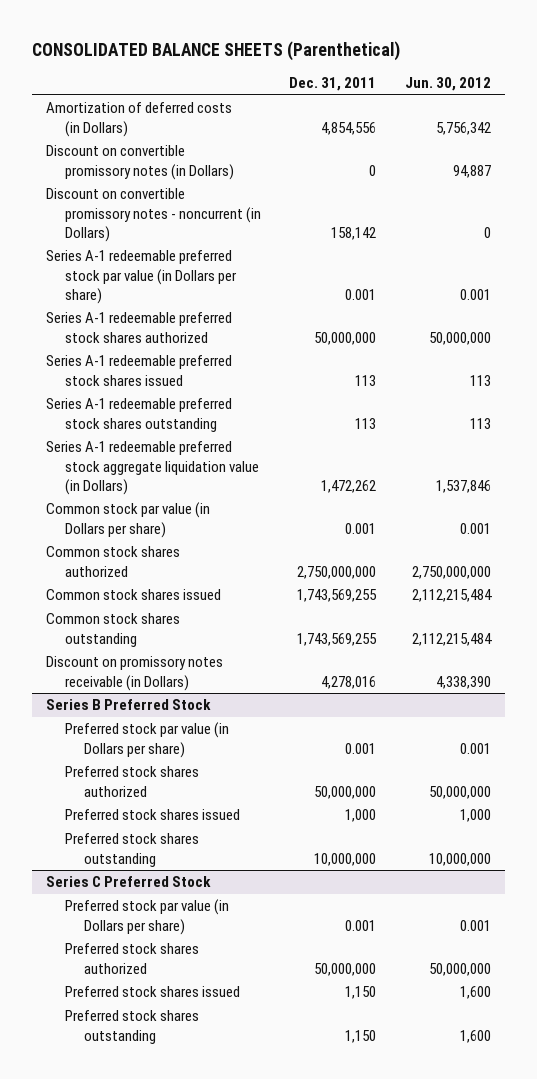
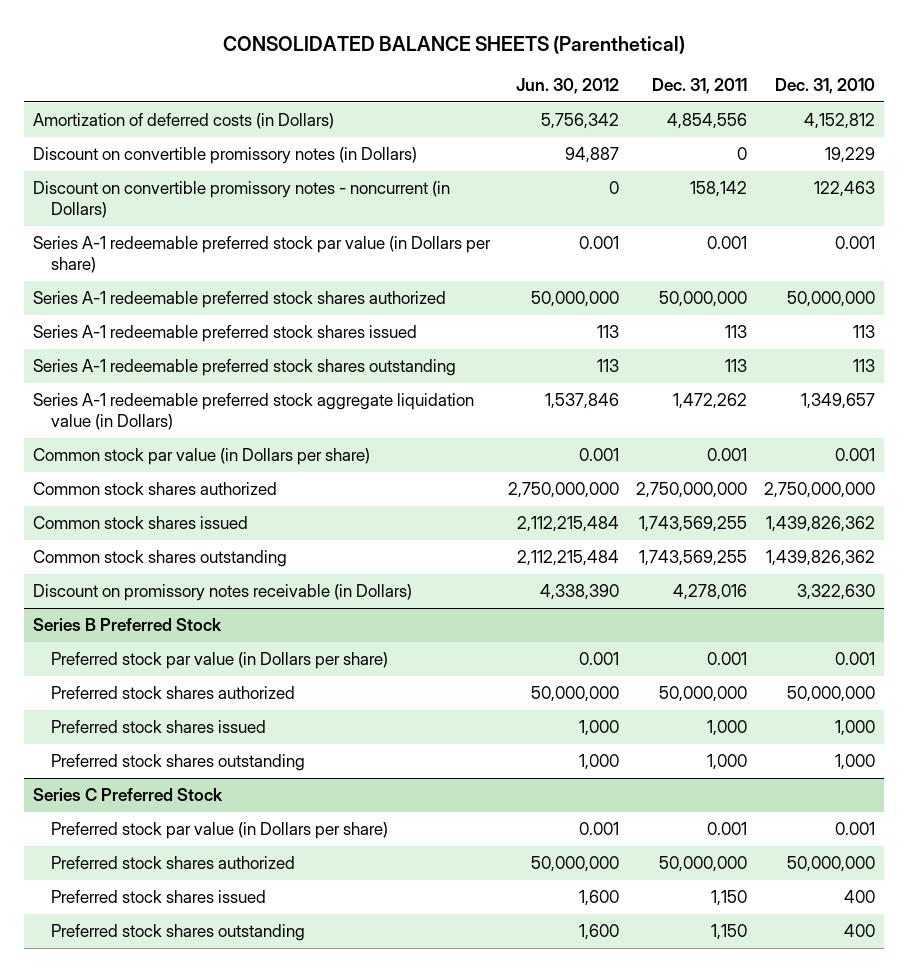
- | Dec. 31, 2011 | Jun. 30, 2012
+ | Jun. 30, 2012 | Dec. 31, 2011 | Dec. 31, 2010
@ Series B Preferred Stock
- Preferred stock shares outstanding | 10,000,000 | 10,000,000
+ Preferred stock shares outstanding | 1,000 | 1,000 | 1,000

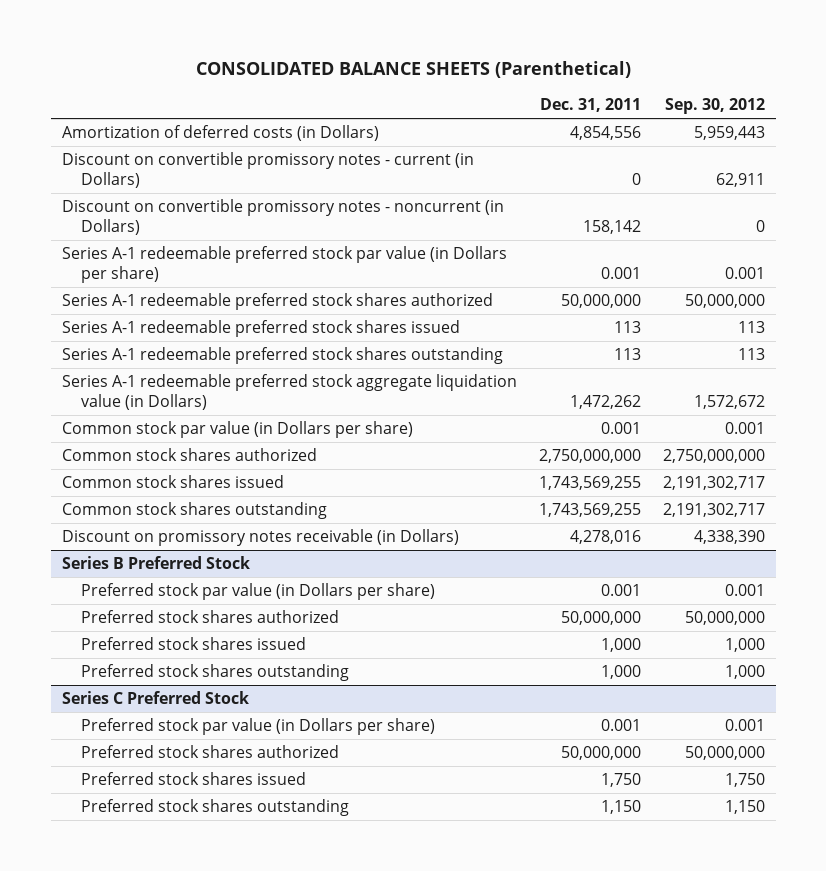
- | Jun. 30, 2012 | Dec. 31, 2011 | Dec. 31, 2010
+ | Dec. 31, 2011 | Sep. 30, 2012
- Discount on convertible promissory notes (in Dollars) | 94,887 | 0 | 19,229
+ Discount on convertible promissory notes - current (in Dollars) | 0 | 62,911
@ Series C Preferred Stock
- Preferred stock shares issued | 1,600 | 1,150 | 400
+ Preferred stock shares issued | 1,750 | 1,750

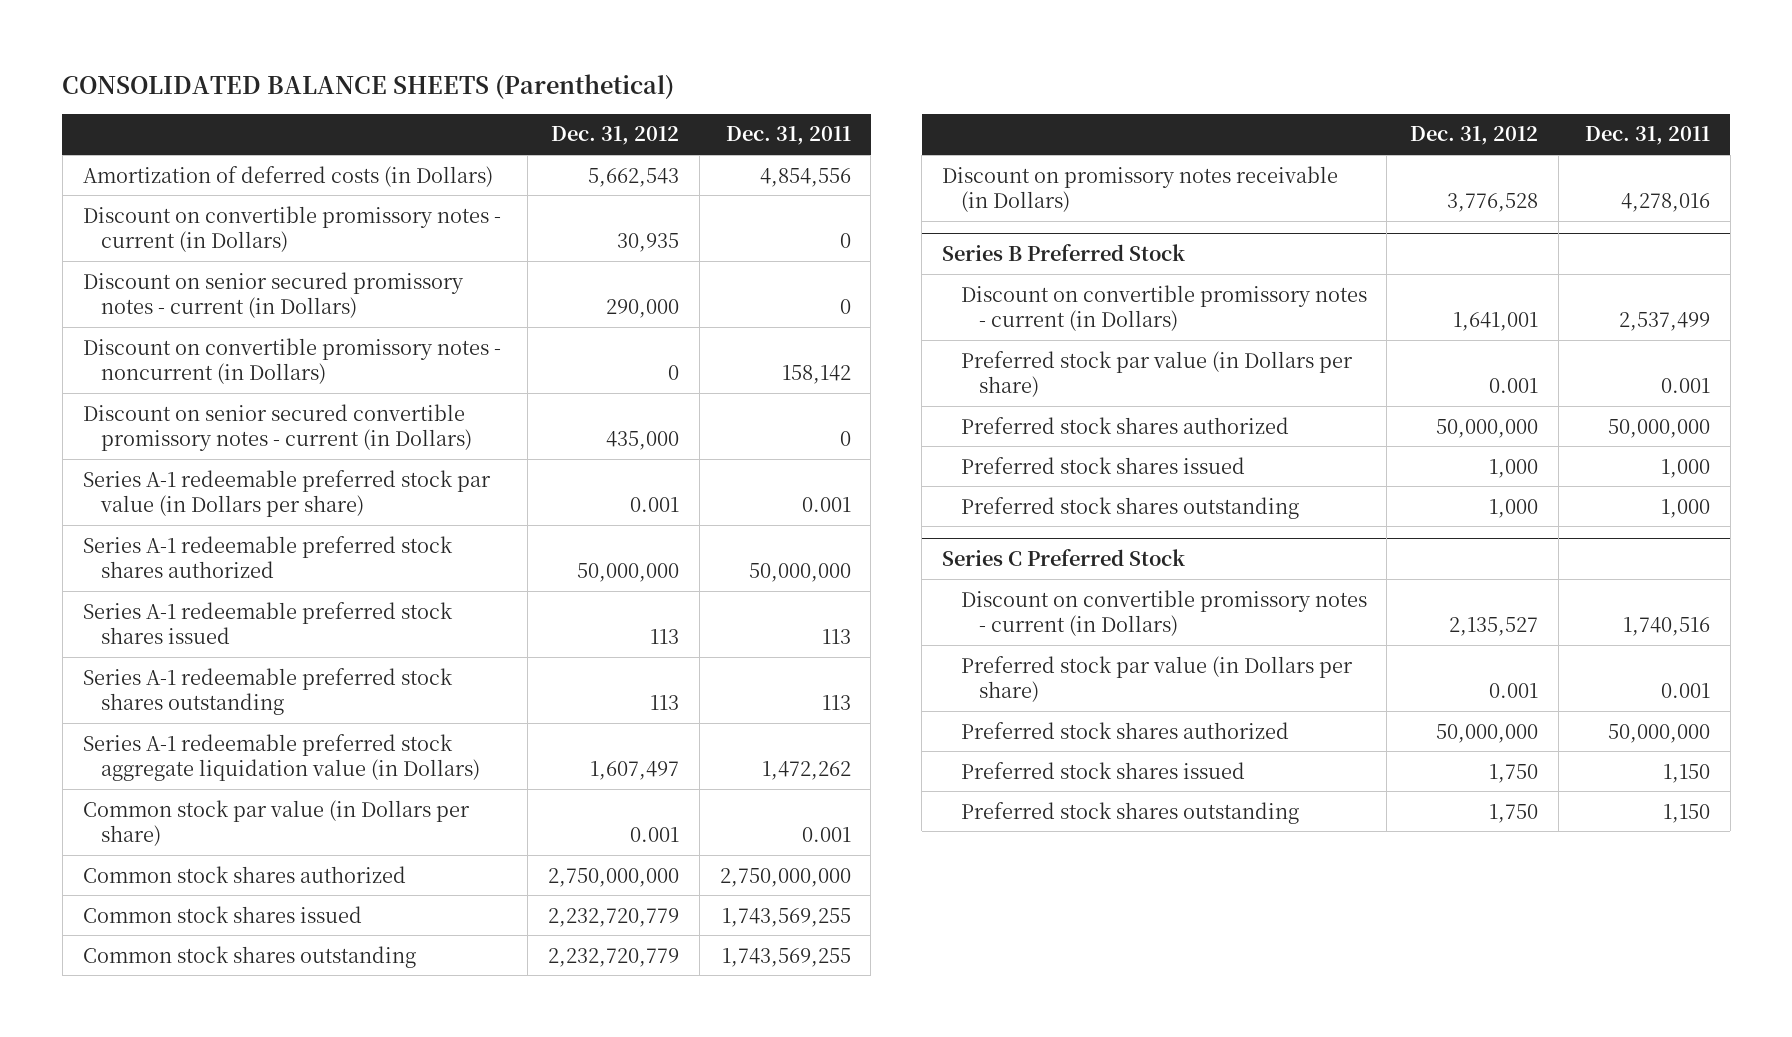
- | Dec. 31, 2011 | Sep. 30, 2012
+ | Dec. 31, 2012 | Dec. 31, 2011
+ Discount on senior secured promissory notes - current (in Dollars) | 290,000 | 0
+ Discount on senior secured convertible promissory notes - current (in Dollars) | 435,000 | 0
@ Series B Preferred Stock
+ Discount on convertible promissory notes - current (in Dollars) | 1,641,001 | 2,537,499
@ Series C Preferred Stock
+ Discount on convertible promissory notes - current (in Dollars) | 2,135,527 | 1,740,516
- Preferred stock shares issued | 1,750 | 1,750
+ Preferred stock shares issued | 1,750 | 1,150

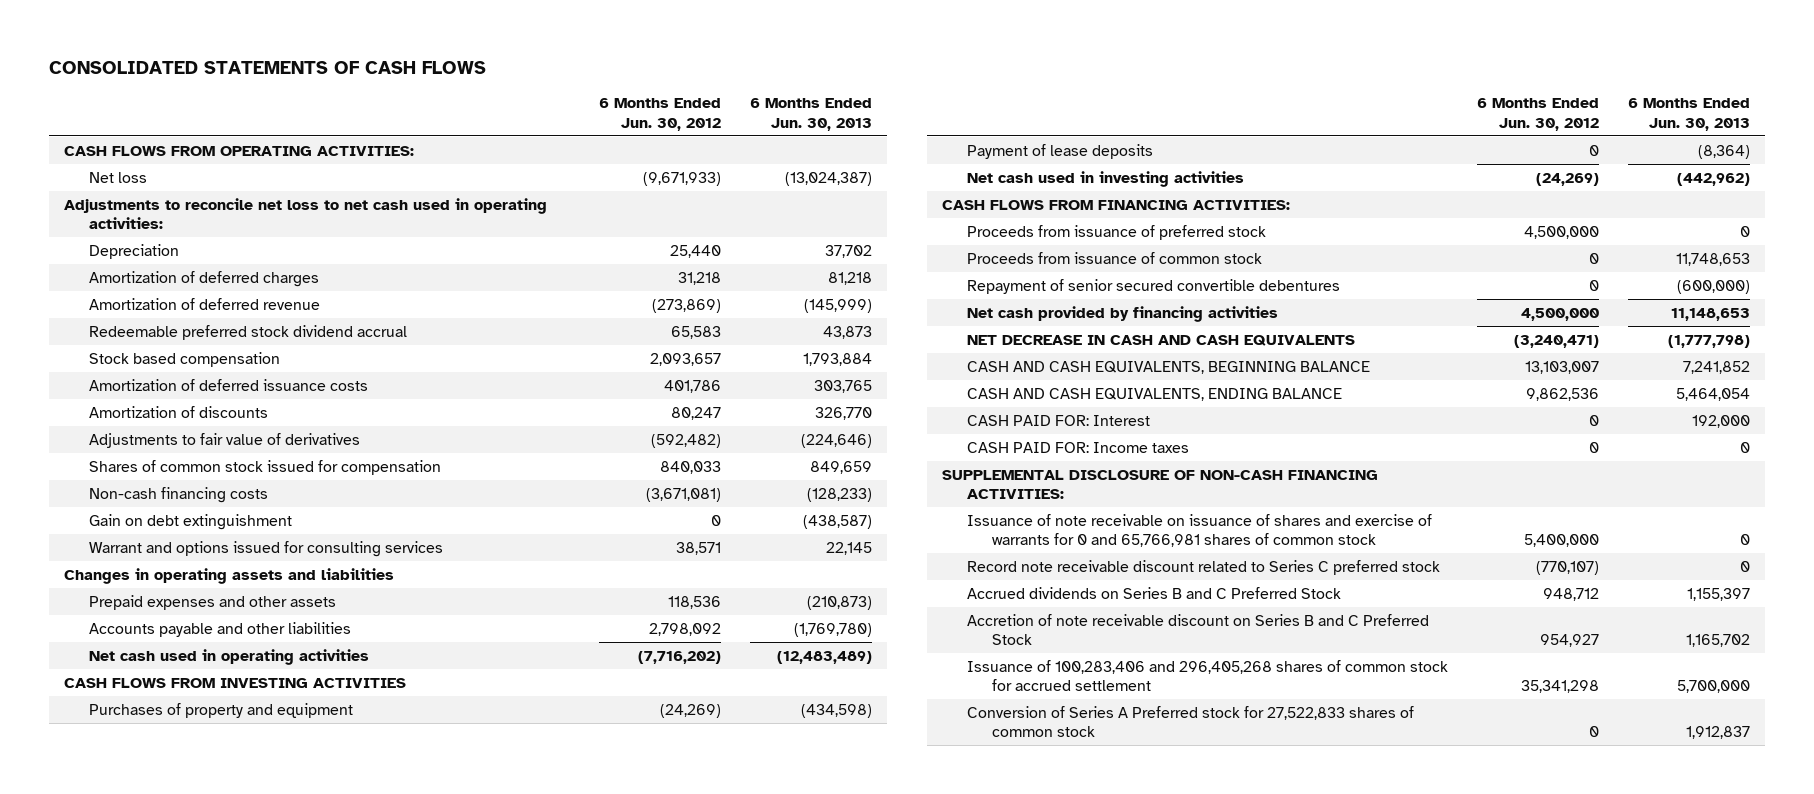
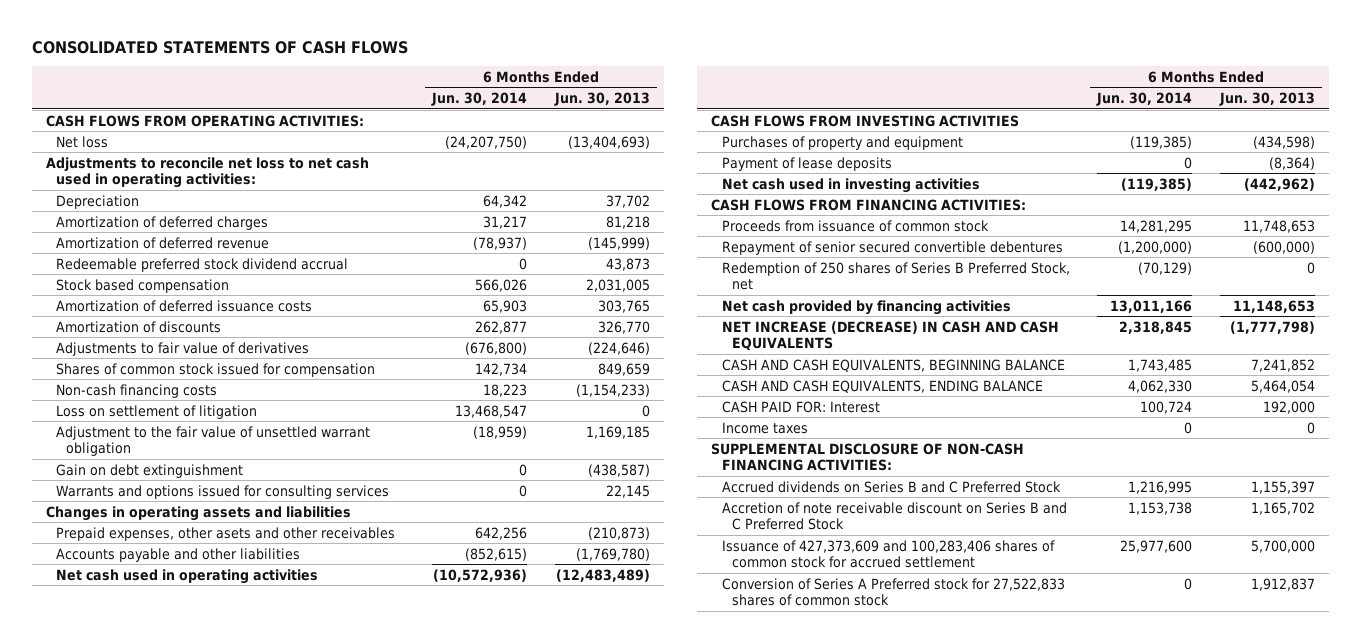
- | 6 Months Ended Jun. 30, 2012 | 6 Months Ended Jun. 30, 2013
+ | 6 Months Ended Jun. 30, 2014 | 6 Months Ended Jun. 30, 2013
- Net loss | (9,671,933) | (13,024,387)
+ Net loss | (24,207,750) | (13,404,693)
- Stock based compensation | 2,093,657 | 1,793,884
+ Stock based compensation | 566,026 | 2,031,005
- Non-cash financing costs | (3,671,081) | (128,233)
+ Non-cash financing costs | 18,223 | (1,154,233)
+ Loss on settlement of litigation | 13,468,547 | 0
+ Adjustment to the fair value of unsettled warrant obligation | (18,959) | 1,169,185
- Warrant and options issued for consulting services | 38,571 | 22,145
+ Warrants and options issued for consulting services | 0 | 22,145
- Prepaid expenses and other assets | 118,536 | (210,873)
+ Prepaid expenses, other asets and other receivables | 642,256 | (210,873)
- Proceeds from issuance of preferred stock | 4,500,000 | 0
+ Redemption of 250 shares of Series B Preferred Stock, net | (70,129) | 0
- NET DECREASE IN CASH AND CASH EQUIVALENTS | (3,240,471) | (1,777,798)
+ NET INCREASE (DECREASE) IN CASH AND CASH EQUIVALENTS | 2,318,845 | (1,777,798)
- CASH PAID FOR: Income taxes | 0 | 0
+ Income taxes | 0 | 0
- Issuance of note receivable on issuance of shares and exercise of warrants for 0 and 65,766,981 shares of common stock | 5,400,000 | 0
- Record note receivable discount related to Series C preferred stock | (770,107) | 0
- Issuance of 100,283,406 and 296,405,268 shares of common stock for accrued settlement | 35,341,298 | 5,700,000
+ Issuance of 427,373,609 and 100,283,406 shares of common stock for accrued settlement | 25,977,600 | 5,700,000

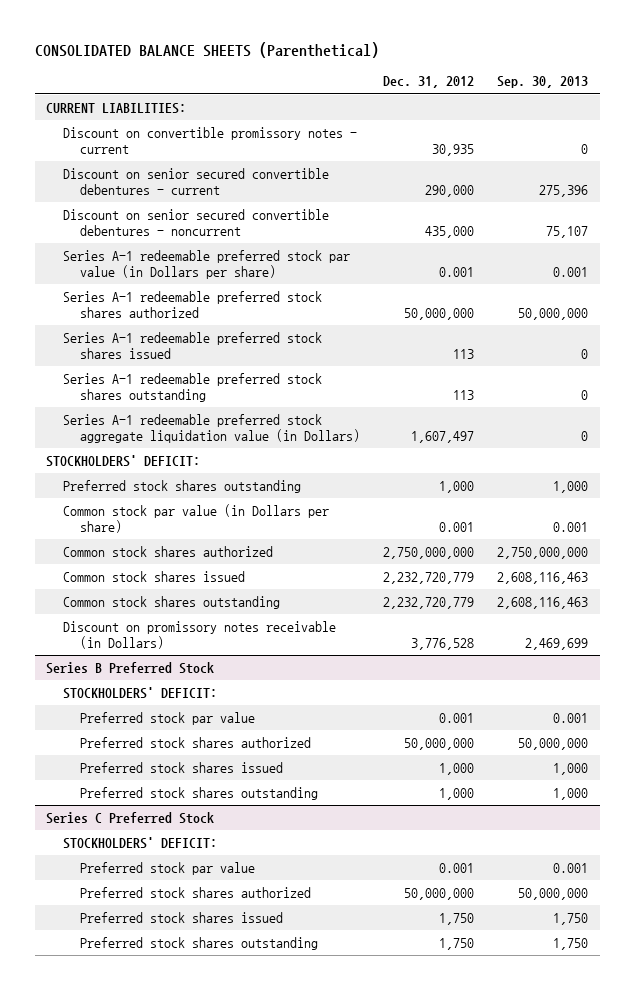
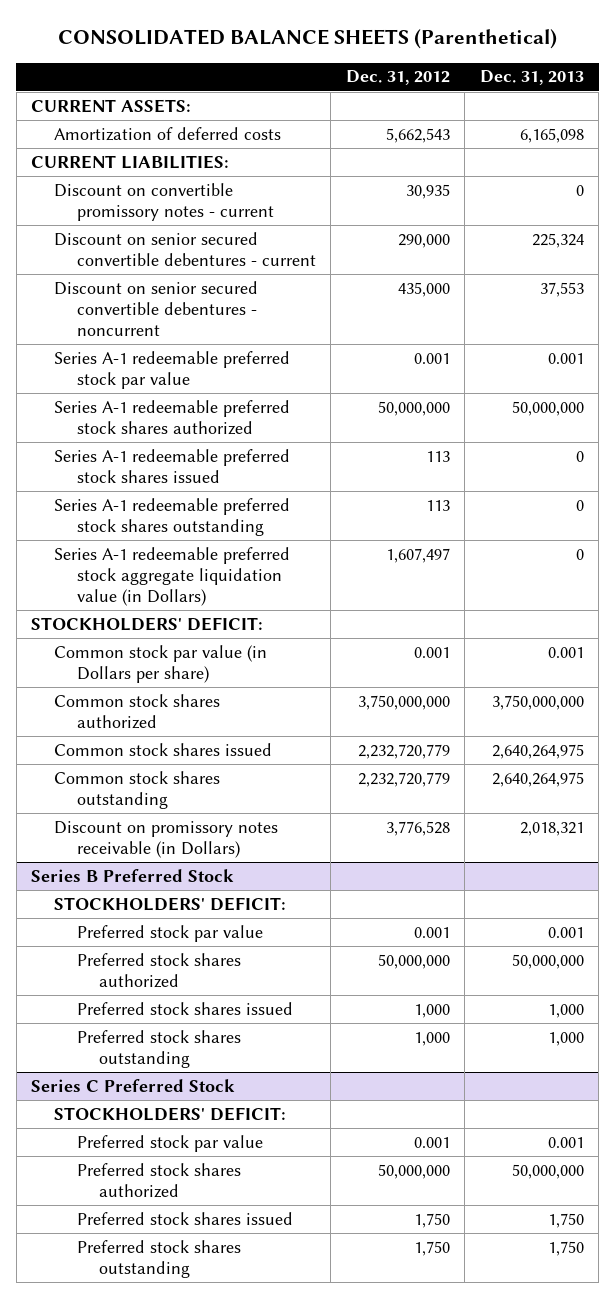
- | Dec. 31, 2012 | Sep. 30, 2013
+ | Dec. 31, 2012 | Dec. 31, 2013
+ CURRENT ASSETS:
+ Amortization of deferred costs | 5,662,543 | 6,165,098
- Series A-1 redeemable preferred stock par value (in Dollars per share) | 0.001 | 0.001
+ Series A-1 redeemable preferred stock par value | 0.001 | 0.001
- Preferred stock shares outstanding | 1,000 | 1,000
- Common stock shares authorized | 2,750,000,000 | 2,750,000,000
+ Common stock shares authorized | 3,750,000,000 | 3,750,000,000

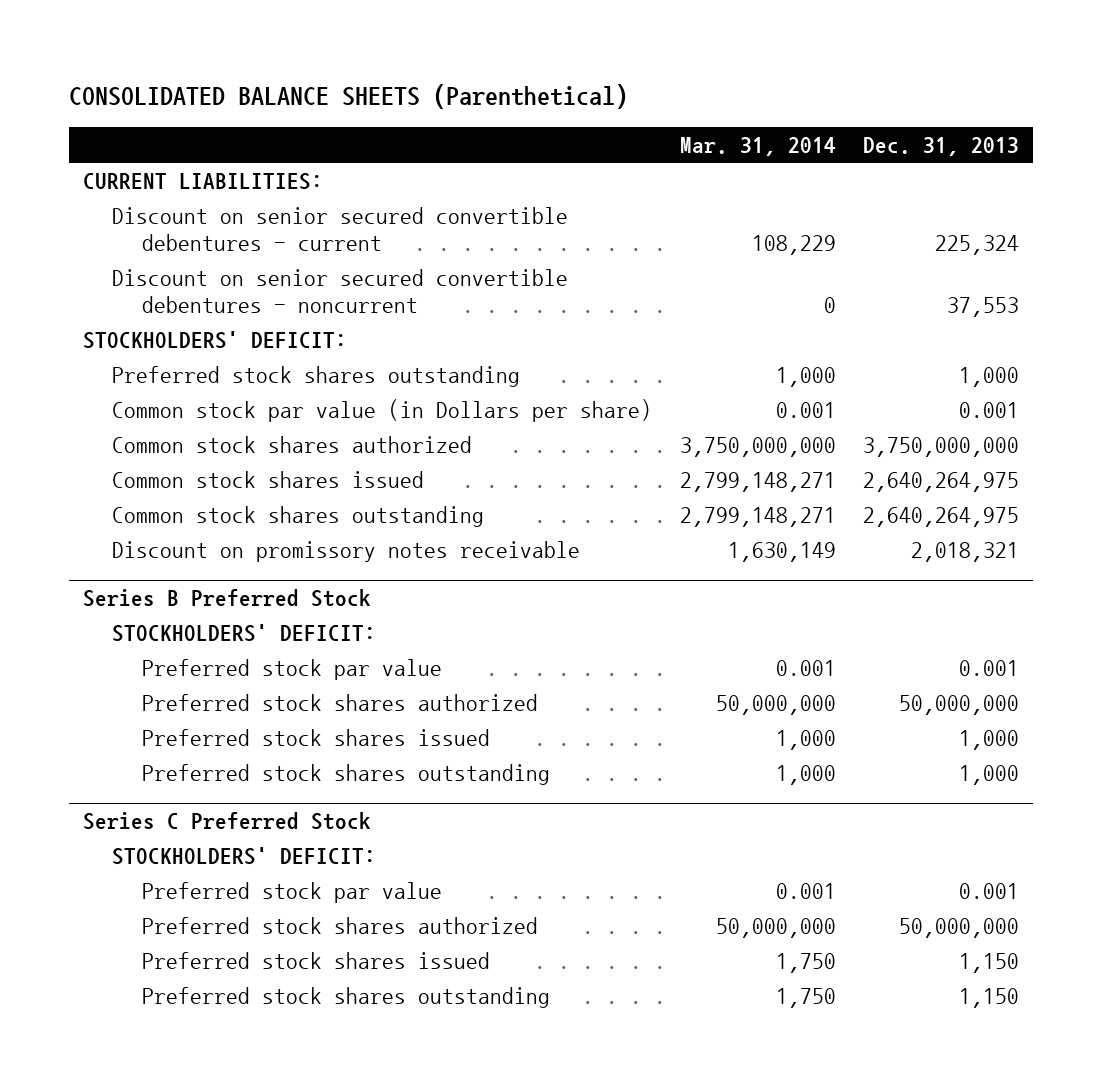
- | Dec. 31, 2012 | Dec. 31, 2013
+ | Mar. 31, 2014 | Dec. 31, 2013
- CURRENT ASSETS:
- Amortization of deferred costs | 5,662,543 | 6,165,098
- Discount on convertible promissory notes - current | 30,935 | 0
- Series A-1 redeemable preferred stock par value | 0.001 | 0.001
- Series A-1 redeemable preferred stock shares authorized | 50,000,000 | 50,000,000
- Series A-1 redeemable preferred stock shares issued | 113 | 0
- Series A-1 redeemable preferred stock shares outstanding | 113 | 0
- Series A-1 redeemable preferred stock aggregate liquidation value (in Dollars) | 1,607,497 | 0
+ Preferred stock shares outstanding | 1,000 | 1,000
- Discount on promissory notes receivable (in Dollars) | 3,776,528 | 2,018,321
+ Discount on promissory notes receivable | 1,630,149 | 2,018,321
@ Series C Preferred Stock
- Preferred stock shares issued | 1,750 | 1,750
- Preferred stock shares outstanding | 1,750 | 1,750
+ Preferred stock shares issued | 1,750 | 1,150
+ Preferred stock shares outstanding | 1,750 | 1,150

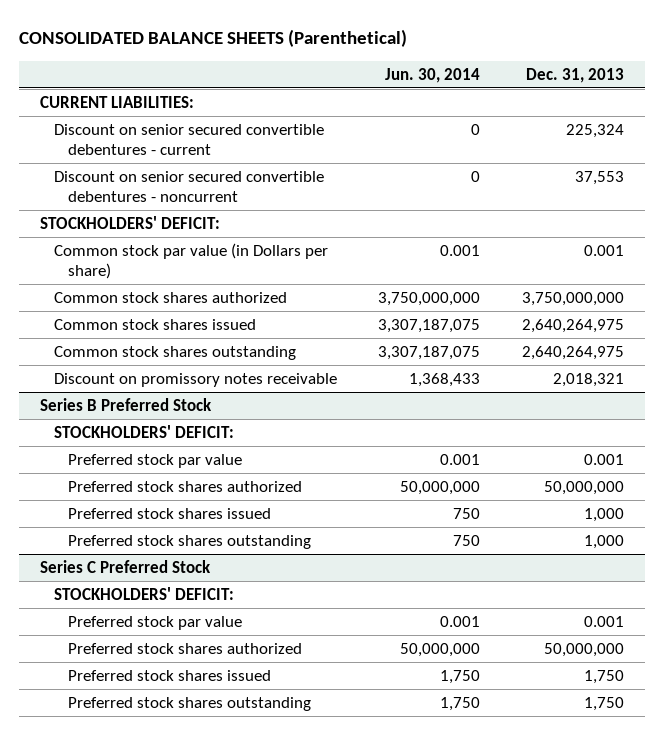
- | Mar. 31, 2014 | Dec. 31, 2013
+ | Jun. 30, 2014 | Dec. 31, 2013
- Preferred stock shares outstanding | 1,000 | 1,000
@ Series C Preferred Stock
- Preferred stock shares issued | 1,750 | 1,150
- Preferred stock shares outstanding | 1,750 | 1,150
+ Preferred stock shares issued | 1,750 | 1,750
+ Preferred stock shares outstanding | 1,750 | 1,750

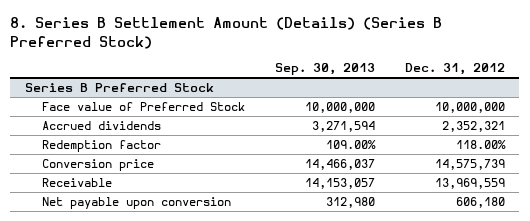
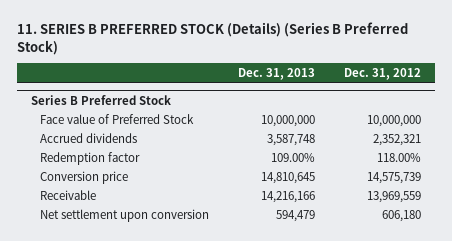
- 8. Series B Settlement Amount (Details) (Series B Preferred Stock)
+ 11. SERIES B PREFERRED STOCK (Details) (Series B Preferred Stock)
- | Sep. 30, 2013 | Dec. 31, 2012
+ | Dec. 31, 2013 | Dec. 31, 2012
@ Series B Preferred Stock
- Net payable upon conversion | 312,980 | 606,180
+ Net settlement upon conversion | 594,479 | 606,180

